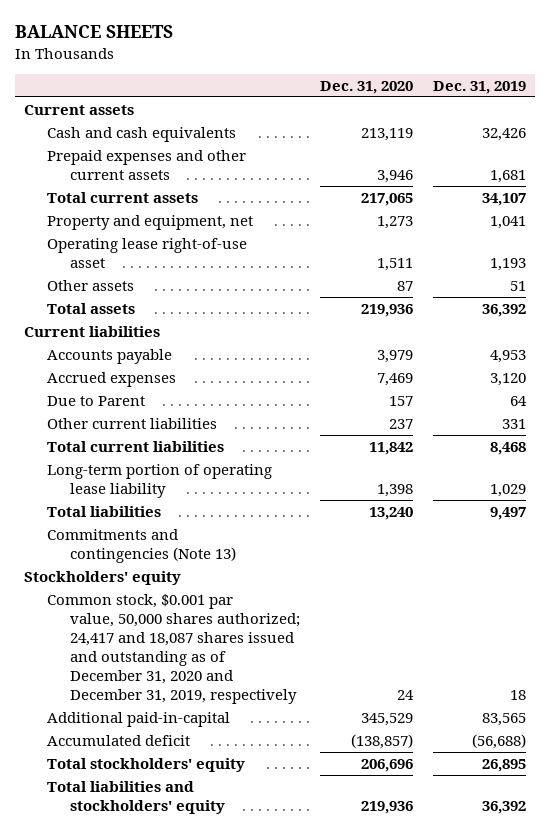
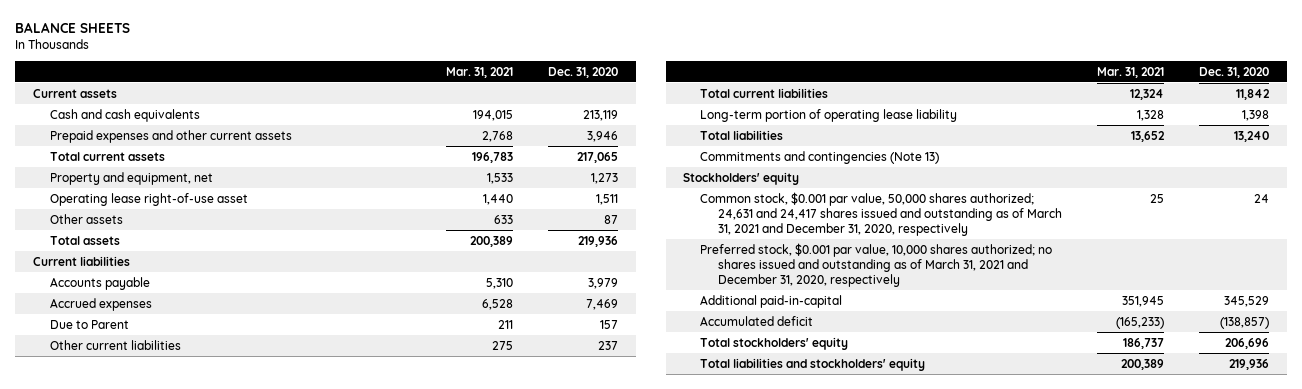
- | Dec. 31, 2020 | Dec. 31, 2019
+ | Mar. 31, 2021 | Dec. 31, 2020
- Common stock, $0.001 par value, 50,000 shares authorized; 24,417 and 18,087 shares issued and outstanding as of December 31, 2020 and December 31, 2019, respectively | 24 | 18
+ Common stock, $0.001 par value, 50,000 shares authorized; 24,631 and 24,417 shares issued and outstanding as of March 31, 2021 and December 31, 2020, respectively | 25 | 24
+ Preferred stock, $0.001 par value, 10,000 shares authorized; no shares issued and outstanding as of March 31, 2021 and December 31, 2020, respectively

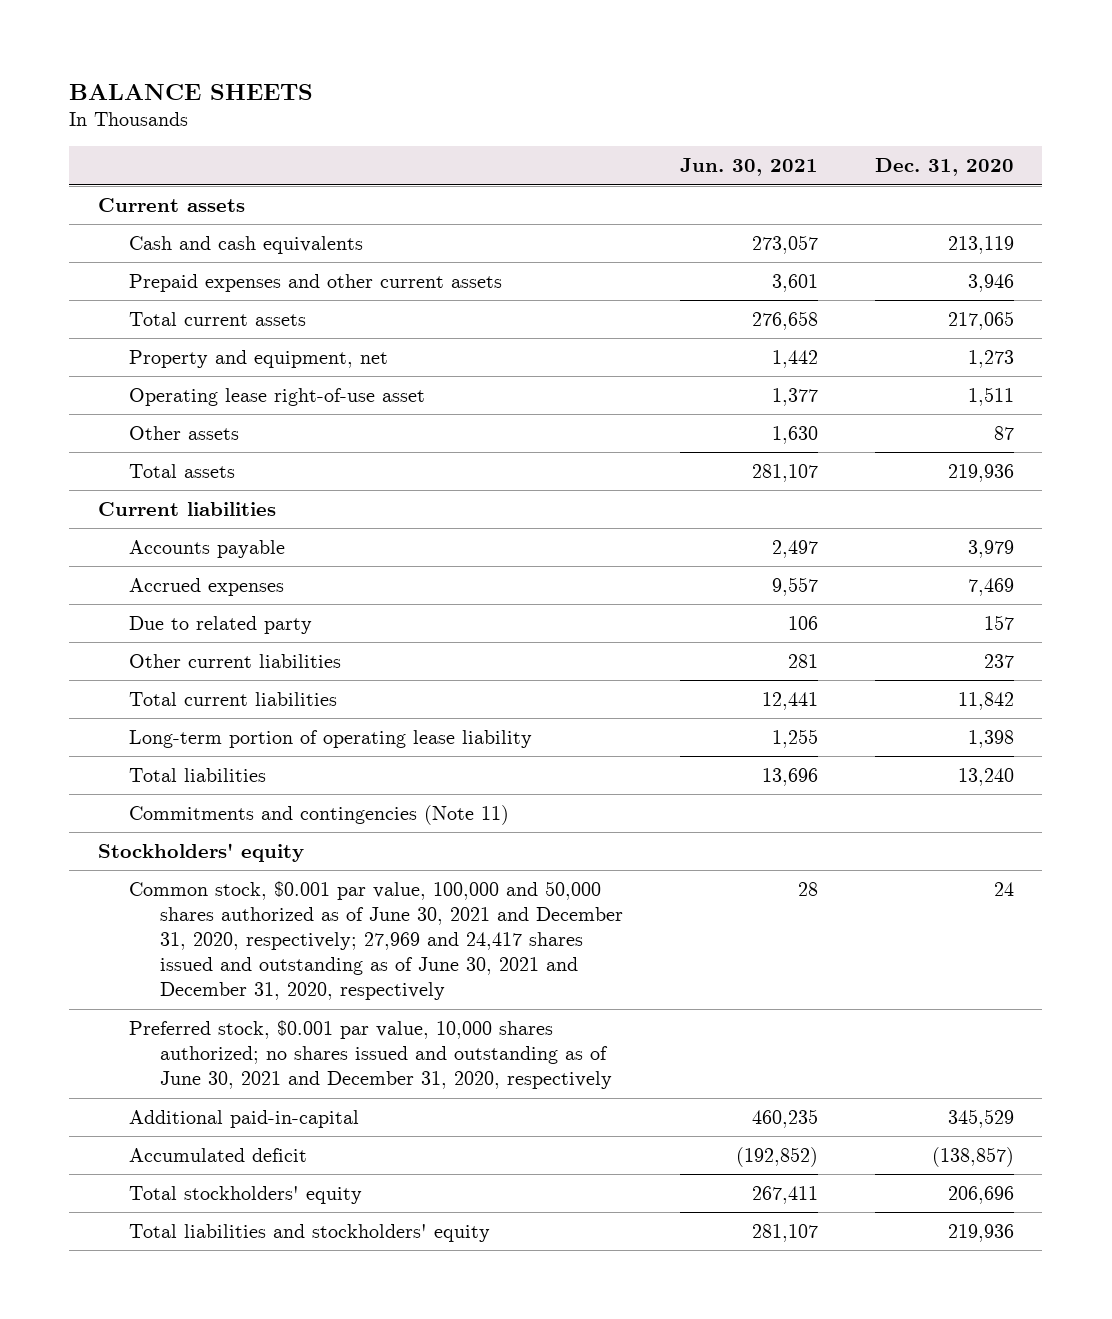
- | Mar. 31, 2021 | Dec. 31, 2020
+ | Jun. 30, 2021 | Dec. 31, 2020
- Due to Parent | 211 | 157
+ Due to related party | 106 | 157
- Commitments and contingencies (Note 13)
+ Commitments and contingencies (Note 11)
- Common stock, $0.001 par value, 50,000 shares authorized; 24,631 and 24,417 shares issued and outstanding as of March 31, 2021 and December 31, 2020, respectively | 25 | 24
- Preferred stock, $0.001 par value, 10,000 shares authorized; no shares issued and outstanding as of March 31, 2021 and December 31, 2020, respectively
+ Common stock, $0.001 par value, 100,000 and 50,000 shares authorized as of June 30, 2021 and December 31, 2020, respectively; 27,969 and 24,417 shares issued and outstanding as of June 30, 2021 and December 31, 2020, respectively | 28 | 24
+ Preferred stock, $0.001 par value, 10,000 shares authorized; no shares issued and outstanding as of June 30, 2021 and December 31, 2020, respectively

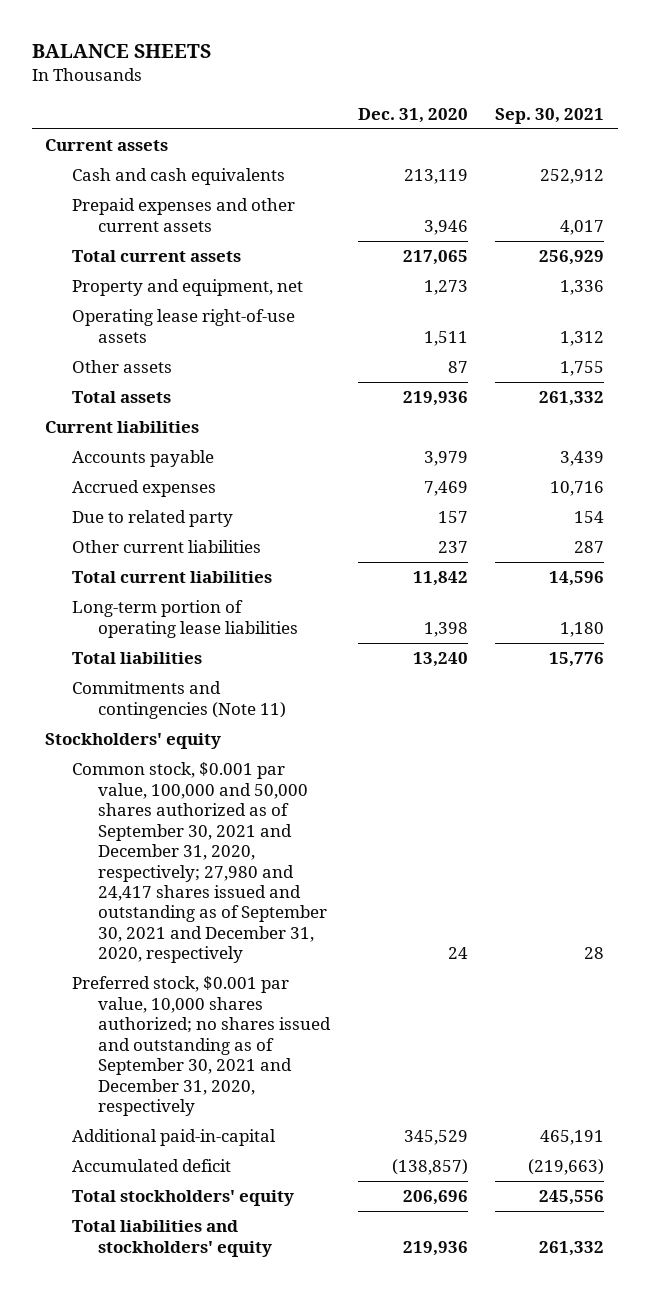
- | Jun. 30, 2021 | Dec. 31, 2020
+ | Dec. 31, 2020 | Sep. 30, 2021
- Operating lease right-of-use asset | 1,377 | 1,511
+ Operating lease right-of-use assets | 1,511 | 1,312
- Long-term portion of operating lease liability | 1,255 | 1,398
+ Long-term portion of operating lease liabilities | 1,398 | 1,180
- Common stock, $0.001 par value, 100,000 and 50,000 shares authorized as of June 30, 2021 and December 31, 2020, respectively; 27,969 and 24,417 shares issued and outstanding as of June 30, 2021 and December 31, 2020, respectively | 28 | 24
- Preferred stock, $0.001 par value, 10,000 shares authorized; no shares issued and outstanding as of June 30, 2021 and December 31, 2020, respectively
+ Common stock, $0.001 par value, 100,000 and 50,000 shares authorized as of September 30, 2021 and December 31, 2020, respectively; 27,980 and 24,417 shares issued and outstanding as of September 30, 2021 and December 31, 2020, respectively | 24 | 28
+ Preferred stock, $0.001 par value, 10,000 shares authorized; no shares issued and outstanding as of September 30, 2021 and December 31, 2020, respectively

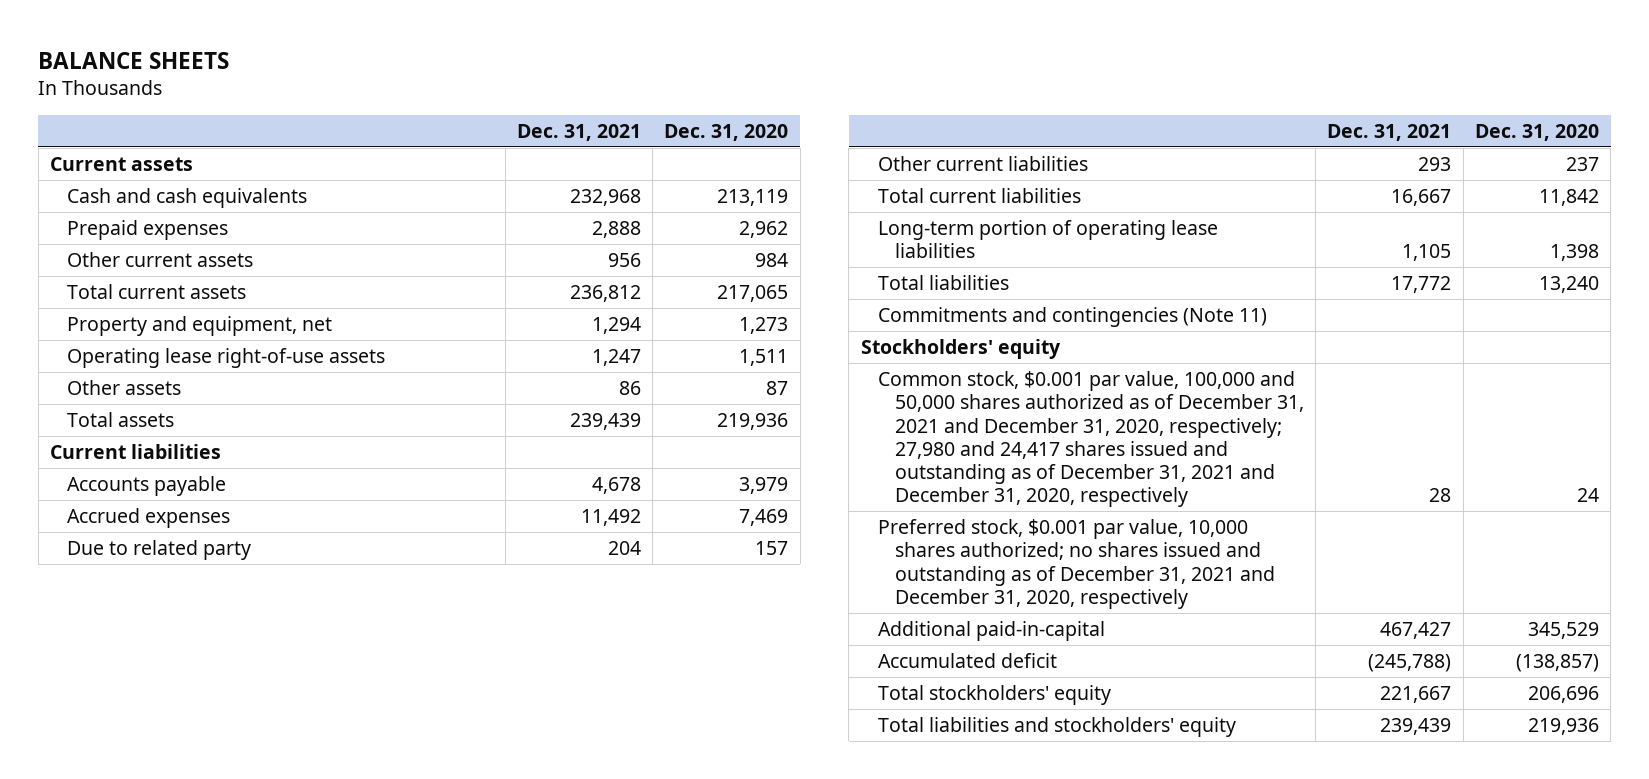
- | Dec. 31, 2020 | Sep. 30, 2021
+ | Dec. 31, 2021 | Dec. 31, 2020
- Prepaid expenses and other current assets | 3,946 | 4,017
+ Prepaid expenses | 2,888 | 2,962
+ Other current assets | 956 | 984
- Common stock, $0.001 par value, 100,000 and 50,000 shares authorized as of September 30, 2021 and December 31, 2020, respectively; 27,980 and 24,417 shares issued and outstanding as of September 30, 2021 and December 31, 2020, respectively | 24 | 28
- Preferred stock, $0.001 par value, 10,000 shares authorized; no shares issued and outstanding as of September 30, 2021 and December 31, 2020, respectively
+ Common stock, $0.001 par value, 100,000 and 50,000 shares authorized as of December 31, 2021 and December 31, 2020, respectively; 27,980 and 24,417 shares issued and outstanding as of December 31, 2021 and December 31, 2020, respectively | 28 | 24
+ Preferred stock, $0.001 par value, 10,000 shares authorized; no shares issued and outstanding as of December 31, 2021 and December 31, 2020, respectively

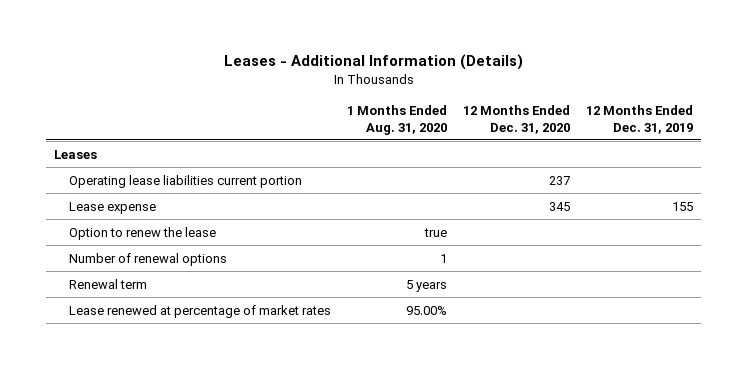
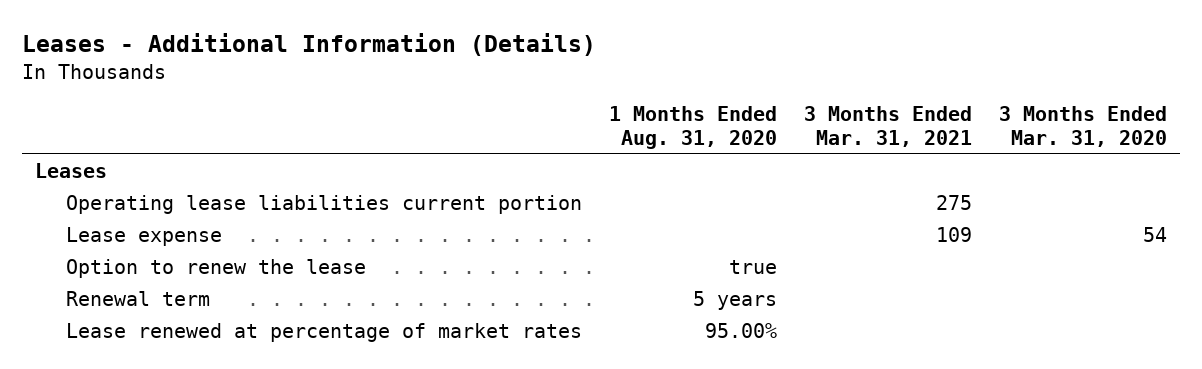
- | 1 Months Ended Aug. 31, 2020 | 12 Months Ended Dec. 31, 2020 | 12 Months Ended Dec. 31, 2019
+ | 1 Months Ended Aug. 31, 2020 | 3 Months Ended Mar. 31, 2021 | 3 Months Ended Mar. 31, 2020
- Number of renewal options | 1 | |

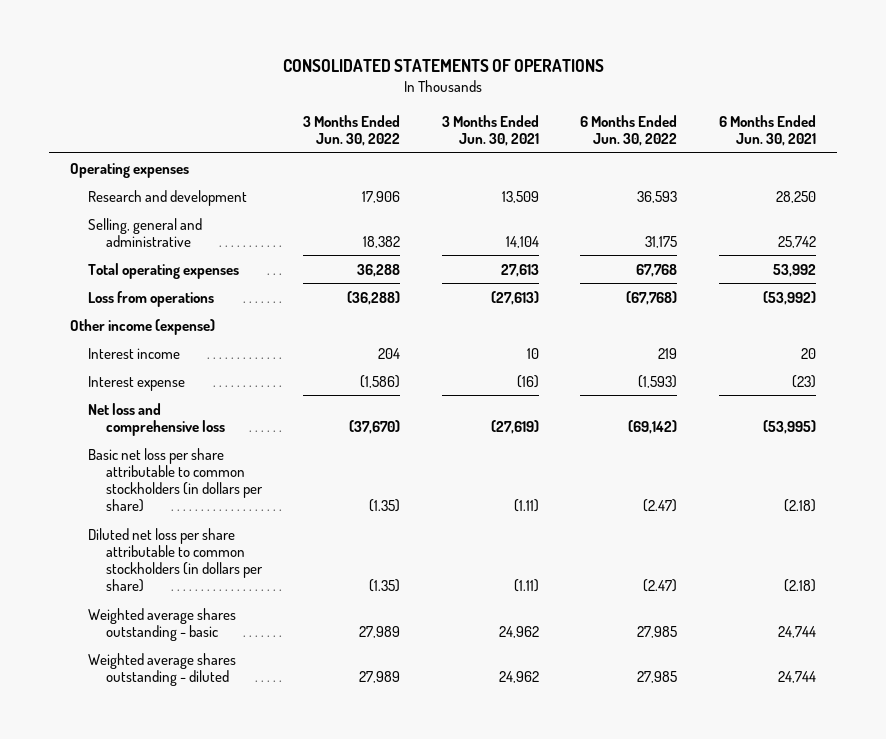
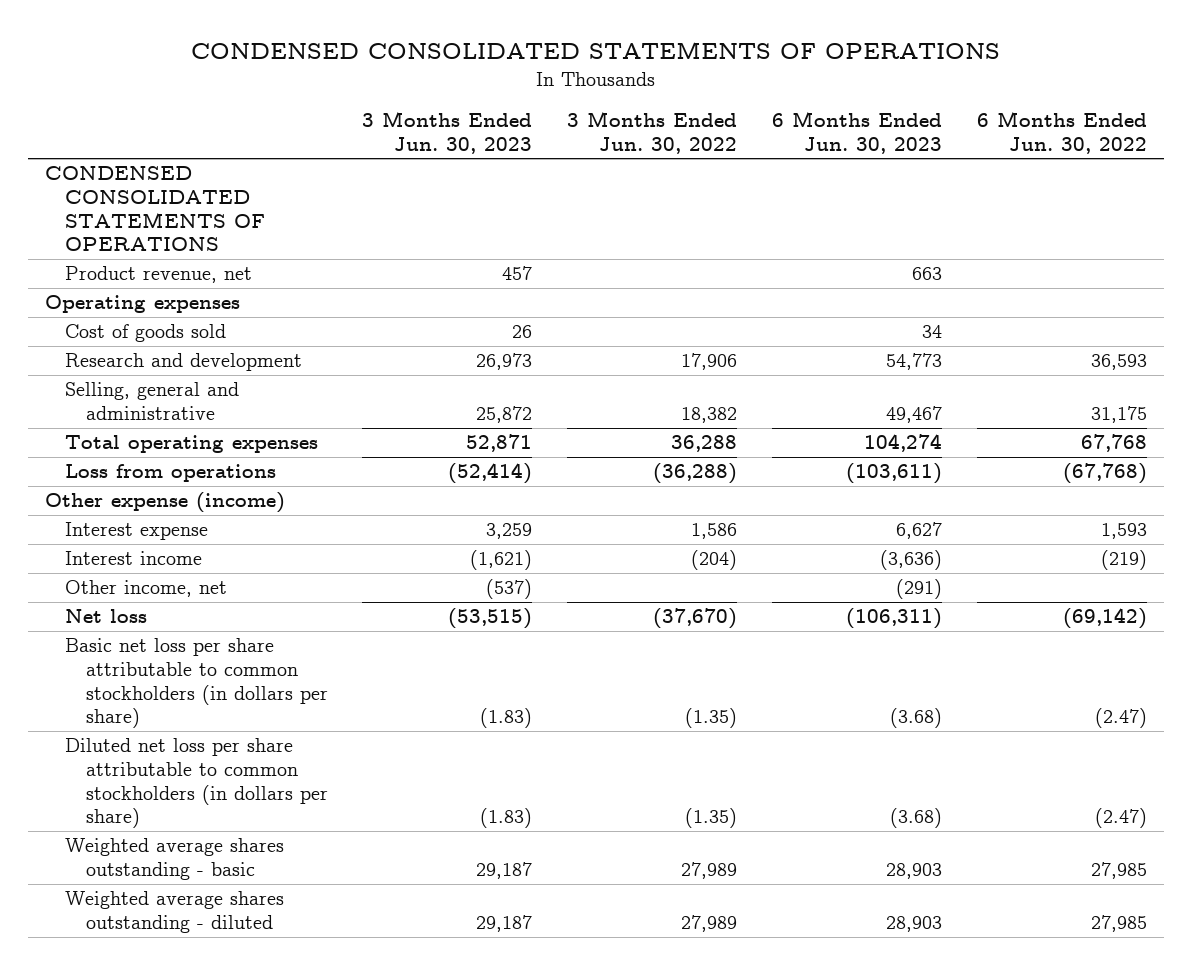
- CONSOLIDATED STATEMENTS OF OPERATIONS
+ CONDENSED CONSOLIDATED STATEMENTS OF OPERATIONS
- | 3 Months Ended Jun. 30, 2022 | 3 Months Ended Jun. 30, 2021 | 6 Months Ended Jun. 30, 2022 | 6 Months Ended Jun. 30, 2021
+ | 3 Months Ended Jun. 30, 2023 | 3 Months Ended Jun. 30, 2022 | 6 Months Ended Jun. 30, 2023 | 6 Months Ended Jun. 30, 2022
+ CONDENSED CONSOLIDATED STATEMENTS OF OPERATIONS
+ Product revenue, net | 457 | | 663 |
+ Cost of goods sold | 26 | | 34 |
- Other income (expense)
- Interest income | 204 | 10 | 219 | 20
- Interest expense | (1,586) | (16) | (1,593) | (23)
- Net loss and comprehensive loss | (37,670) | (27,619) | (69,142) | (53,995)
+ Other expense (income)
+ Interest expense | 3,259 | 1,586 | 6,627 | 1,593
+ Interest income | (1,621) | (204) | (3,636) | (219)
+ Other income, net | (537) | | (291) |
+ Net loss | (53,515) | (37,670) | (106,311) | (69,142)

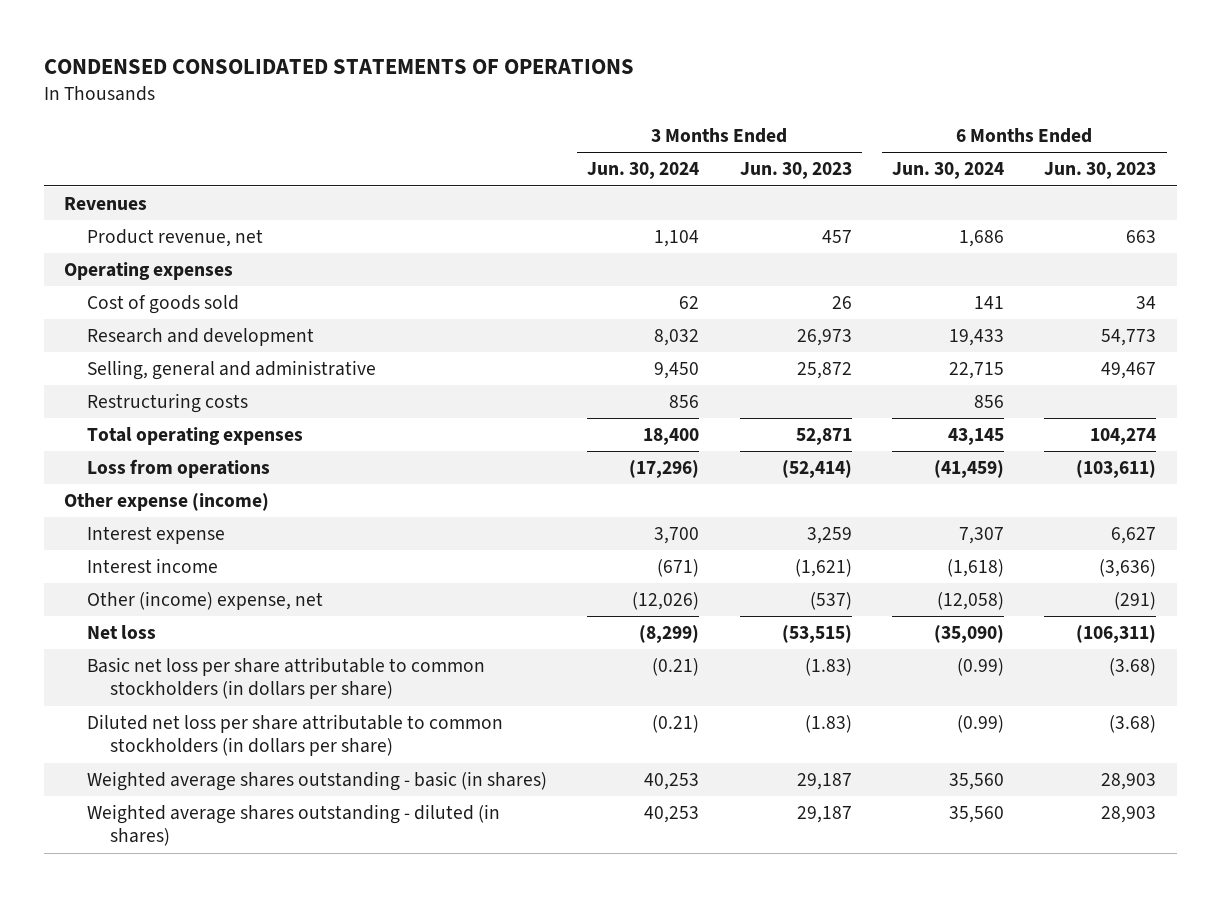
- | 3 Months Ended Jun. 30, 2023 | 3 Months Ended Jun. 30, 2022 | 6 Months Ended Jun. 30, 2023 | 6 Months Ended Jun. 30, 2022
+ | 3 Months Ended Jun. 30, 2024 | 3 Months Ended Jun. 30, 2023 | 6 Months Ended Jun. 30, 2024 | 6 Months Ended Jun. 30, 2023
- CONDENSED CONSOLIDATED STATEMENTS OF OPERATIONS
+ Revenues
+ Restructuring costs | 856 | | 856 |
- Other income, net | (537) | | (291) |
+ Other (income) expense, net | (12,026) | (537) | (12,058) | (291)
- Weighted average shares outstanding - basic | 29,187 | 27,989 | 28,903 | 27,985
- Weighted average shares outstanding - diluted | 29,187 | 27,989 | 28,903 | 27,985
+ Weighted average shares outstanding - basic (in shares) | 40,253 | 29,187 | 35,560 | 28,903
+ Weighted average shares outstanding - diluted (in shares) | 40,253 | 29,187 | 35,560 | 28,903

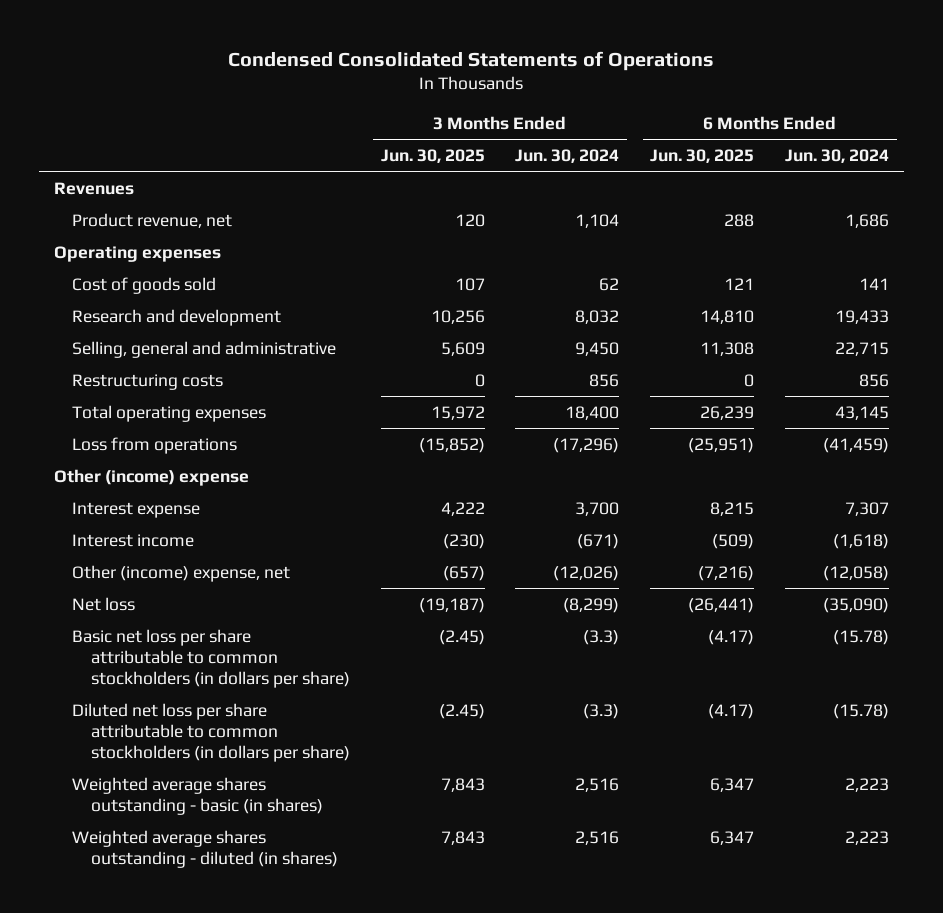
- CONDENSED CONSOLIDATED STATEMENTS OF OPERATIONS
+ Condensed Consolidated Statements of Operations
- | 3 Months Ended Jun. 30, 2024 | 3 Months Ended Jun. 30, 2023 | 6 Months Ended Jun. 30, 2024 | 6 Months Ended Jun. 30, 2023
+ | 3 Months Ended Jun. 30, 2025 | 3 Months Ended Jun. 30, 2024 | 6 Months Ended Jun. 30, 2025 | 6 Months Ended Jun. 30, 2024
- Other expense (income)
+ Other (income) expense
- Basic net loss per share attributable to common stockholders (in dollars per share) | (0.21) | (1.83) | (0.99) | (3.68)
- Diluted net loss per share attributable to common stockholders (in dollars per share) | (0.21) | (1.83) | (0.99) | (3.68)
- Weighted average shares outstanding - basic (in shares) | 40,253 | 29,187 | 35,560 | 28,903
- Weighted average shares outstanding - diluted (in shares) | 40,253 | 29,187 | 35,560 | 28,903
+ Basic net loss per share attributable to common stockholders (in dollars per share) | (2.45) | (3.3) | (4.17) | (15.78)
+ Diluted net loss per share attributable to common stockholders (in dollars per share) | (2.45) | (3.3) | (4.17) | (15.78)
+ Weighted average shares outstanding - basic (in shares) | 7,843 | 2,516 | 6,347 | 2,223
+ Weighted average shares outstanding - diluted (in shares) | 7,843 | 2,516 | 6,347 | 2,223

